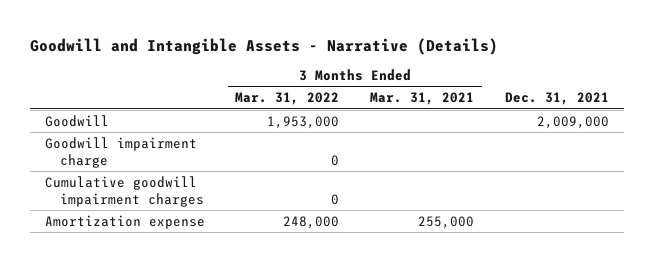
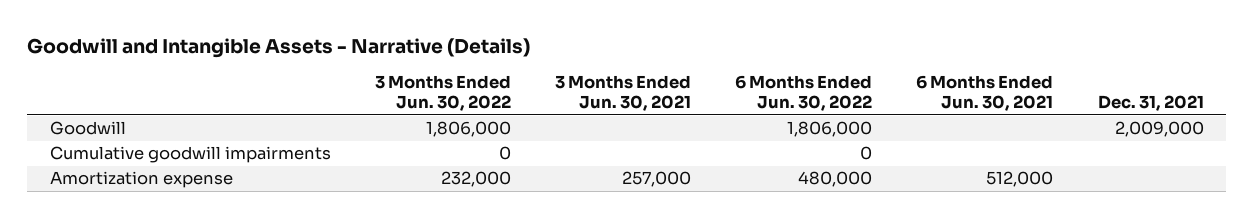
- | 3 Months Ended Mar. 31, 2022 | 3 Months Ended Mar. 31, 2021 | Dec. 31, 2021
+ | 3 Months Ended Jun. 30, 2022 | 3 Months Ended Jun. 30, 2021 | 6 Months Ended Jun. 30, 2022 | 6 Months Ended Jun. 30, 2021 | Dec. 31, 2021
- Goodwill impairment charge | 0 | |
- Cumulative goodwill impairment charges | 0 | |
+ Cumulative goodwill impairments | 0 | | 0 | |

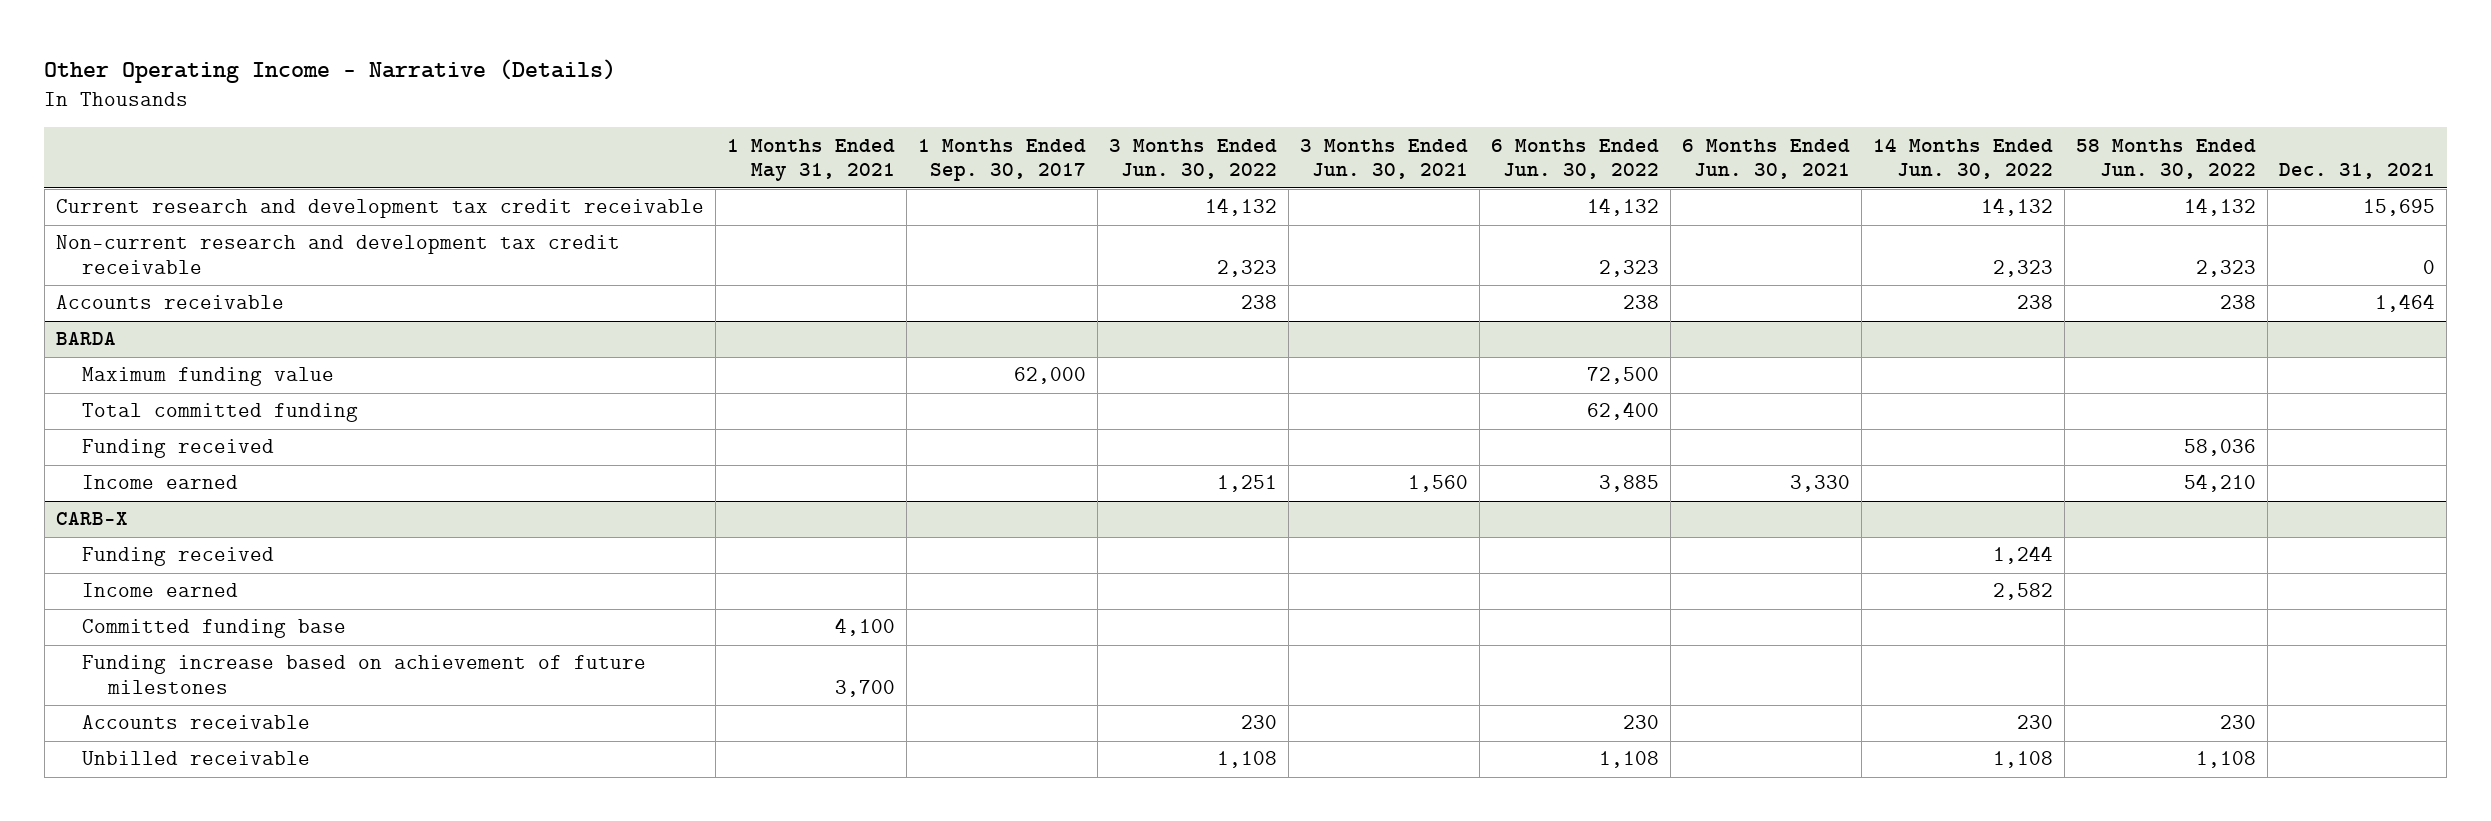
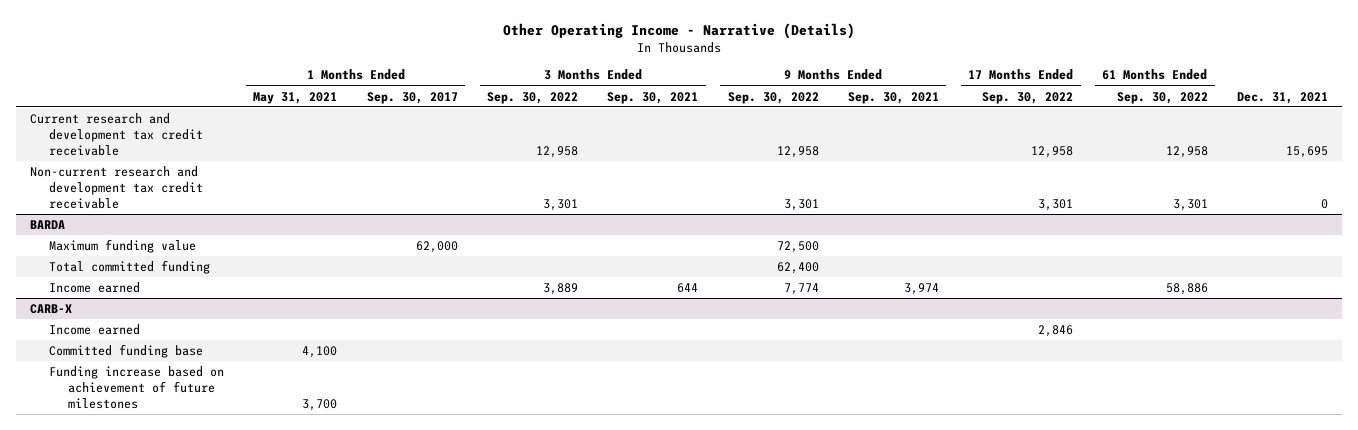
- | 1 Months Ended May 31, 2021 | 1 Months Ended Sep. 30, 2017 | 3 Months Ended Jun. 30, 2022 | 3 Months Ended Jun. 30, 2021 | 6 Months Ended Jun. 30, 2022 | 6 Months Ended Jun. 30, 2021 | 14 Months Ended Jun. 30, 2022 | 58 Months Ended Jun. 30, 2022 | Dec. 31, 2021
+ | 1 Months Ended May 31, 2021 | 1 Months Ended Sep. 30, 2017 | 3 Months Ended Sep. 30, 2022 | 3 Months Ended Sep. 30, 2021 | 9 Months Ended Sep. 30, 2022 | 9 Months Ended Sep. 30, 2021 | 17 Months Ended Sep. 30, 2022 | 61 Months Ended Sep. 30, 2022 | Dec. 31, 2021
- Accounts receivable | | | 238 | | 238 | | 238 | 238 | 1,464
@ BARDA
- Funding received | | | | | | | | 58,036 |
@ CARB-X
- Funding received | | | | | | | 1,244 | |
- Accounts receivable | | | 230 | | 230 | | 230 | 230 |
- Unbilled receivable | | | 1,108 | | 1,108 | | 1,108 | 1,108 |

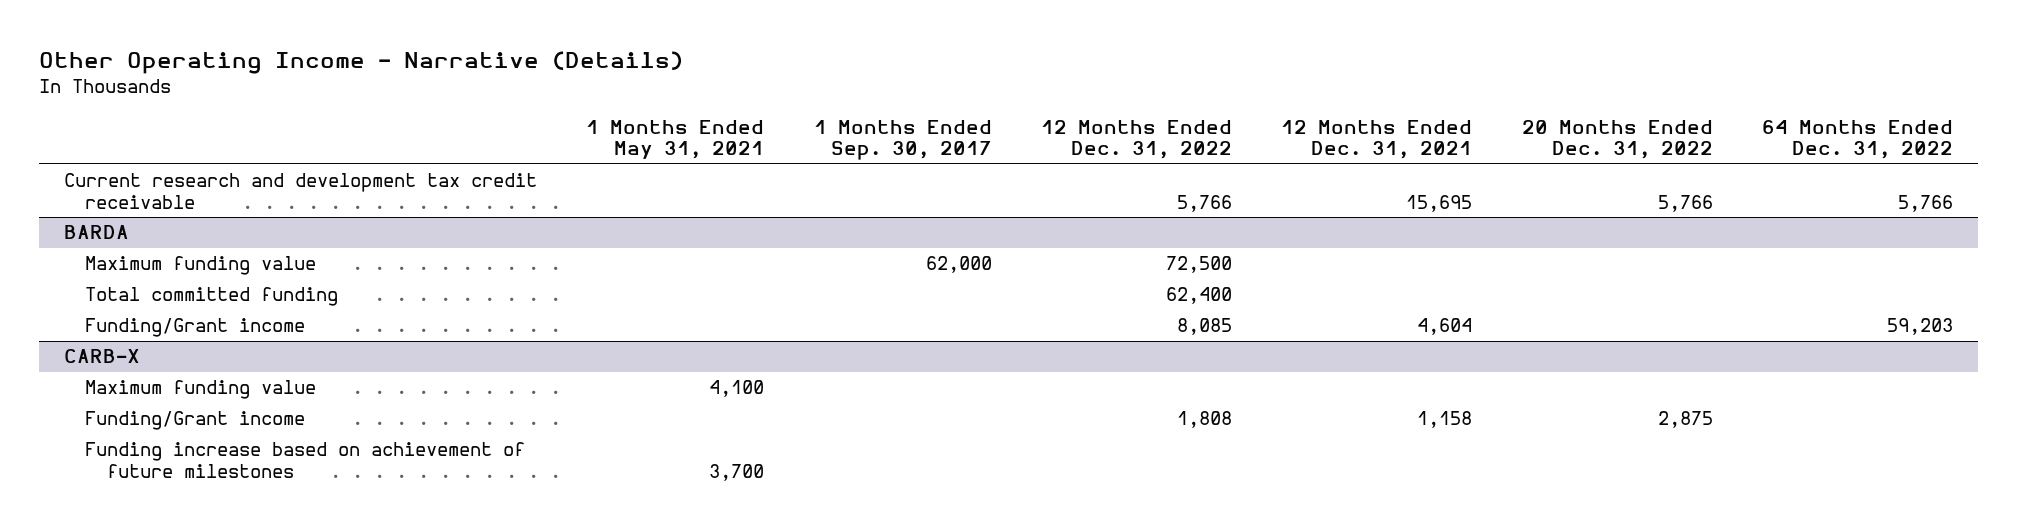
- | 1 Months Ended May 31, 2021 | 1 Months Ended Sep. 30, 2017 | 3 Months Ended Sep. 30, 2022 | 3 Months Ended Sep. 30, 2021 | 9 Months Ended Sep. 30, 2022 | 9 Months Ended Sep. 30, 2021 | 17 Months Ended Sep. 30, 2022 | 61 Months Ended Sep. 30, 2022 | Dec. 31, 2021
+ | 1 Months Ended May 31, 2021 | 1 Months Ended Sep. 30, 2017 | 12 Months Ended Dec. 31, 2022 | 12 Months Ended Dec. 31, 2021 | 20 Months Ended Dec. 31, 2022 | 64 Months Ended Dec. 31, 2022
- Non-current research and development tax credit receivable | | | 3,301 | | 3,301 | | 3,301 | 3,301 | 0
@ BARDA
- Income earned | | | 3,889 | 644 | 7,774 | 3,974 | | 58,886 |
+ Funding/Grant income | | | 8,085 | 4,604 | | 59,203
@ CARB-X
- Income earned | | | | | | | 2,846 | |
- Committed funding base | 4,100 | | | | | | | |
+ Maximum funding value | 4,100 | | | | |
+ Funding/Grant income | | | 1,808 | 1,158 | 2,875 |

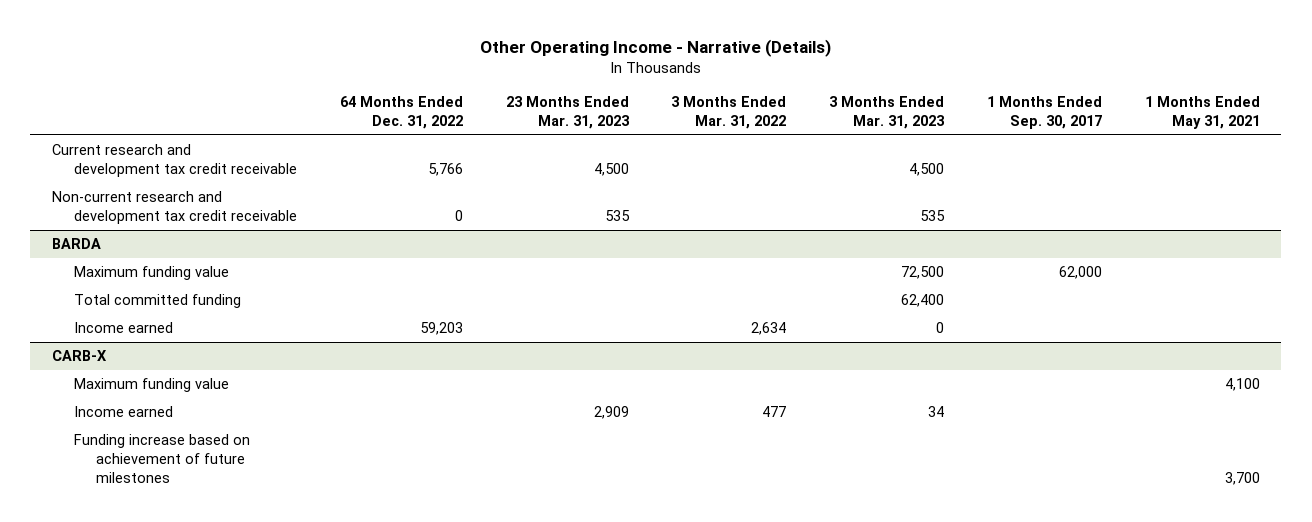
- | 1 Months Ended May 31, 2021 | 1 Months Ended Sep. 30, 2017 | 12 Months Ended Dec. 31, 2022 | 12 Months Ended Dec. 31, 2021 | 20 Months Ended Dec. 31, 2022 | 64 Months Ended Dec. 31, 2022
+ | 64 Months Ended Dec. 31, 2022 | 23 Months Ended Mar. 31, 2023 | 3 Months Ended Mar. 31, 2022 | 3 Months Ended Mar. 31, 2023 | 1 Months Ended Sep. 30, 2017 | 1 Months Ended May 31, 2021
+ Non-current research and development tax credit receivable | 0 | 535 | | 535 | |
@ BARDA
- Funding/Grant income | | | 8,085 | 4,604 | | 59,203
+ Income earned | 59,203 | | 2,634 | 0 | |
@ CARB-X
- Funding/Grant income | | | 1,808 | 1,158 | 2,875 |
+ Income earned | | 2,909 | 477 | 34 | |

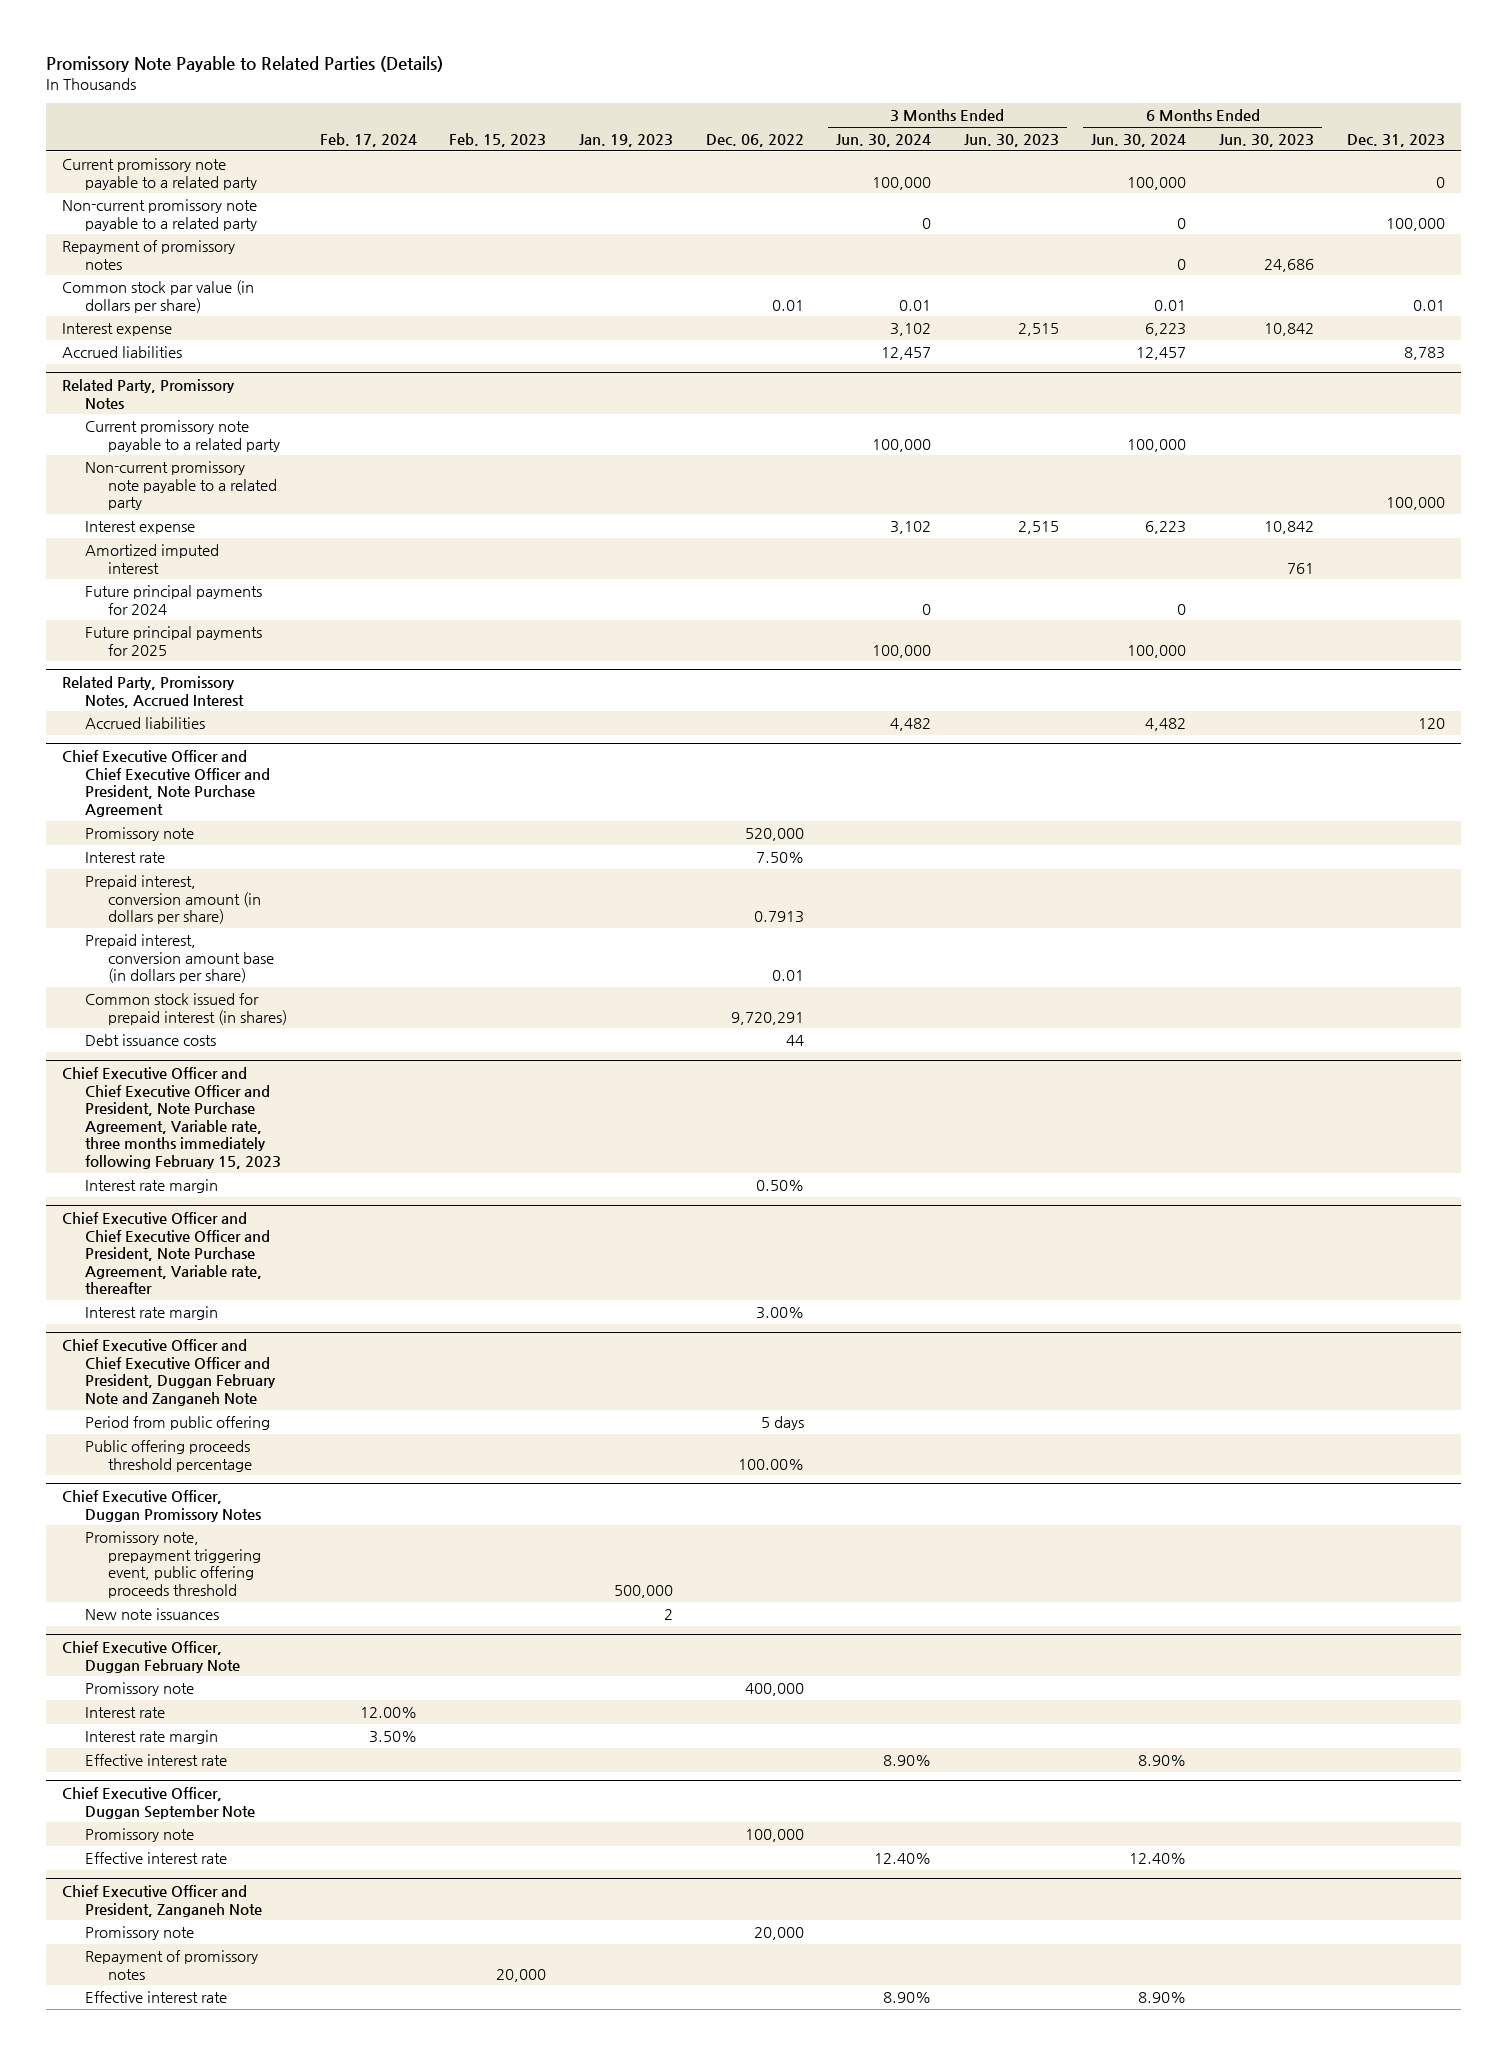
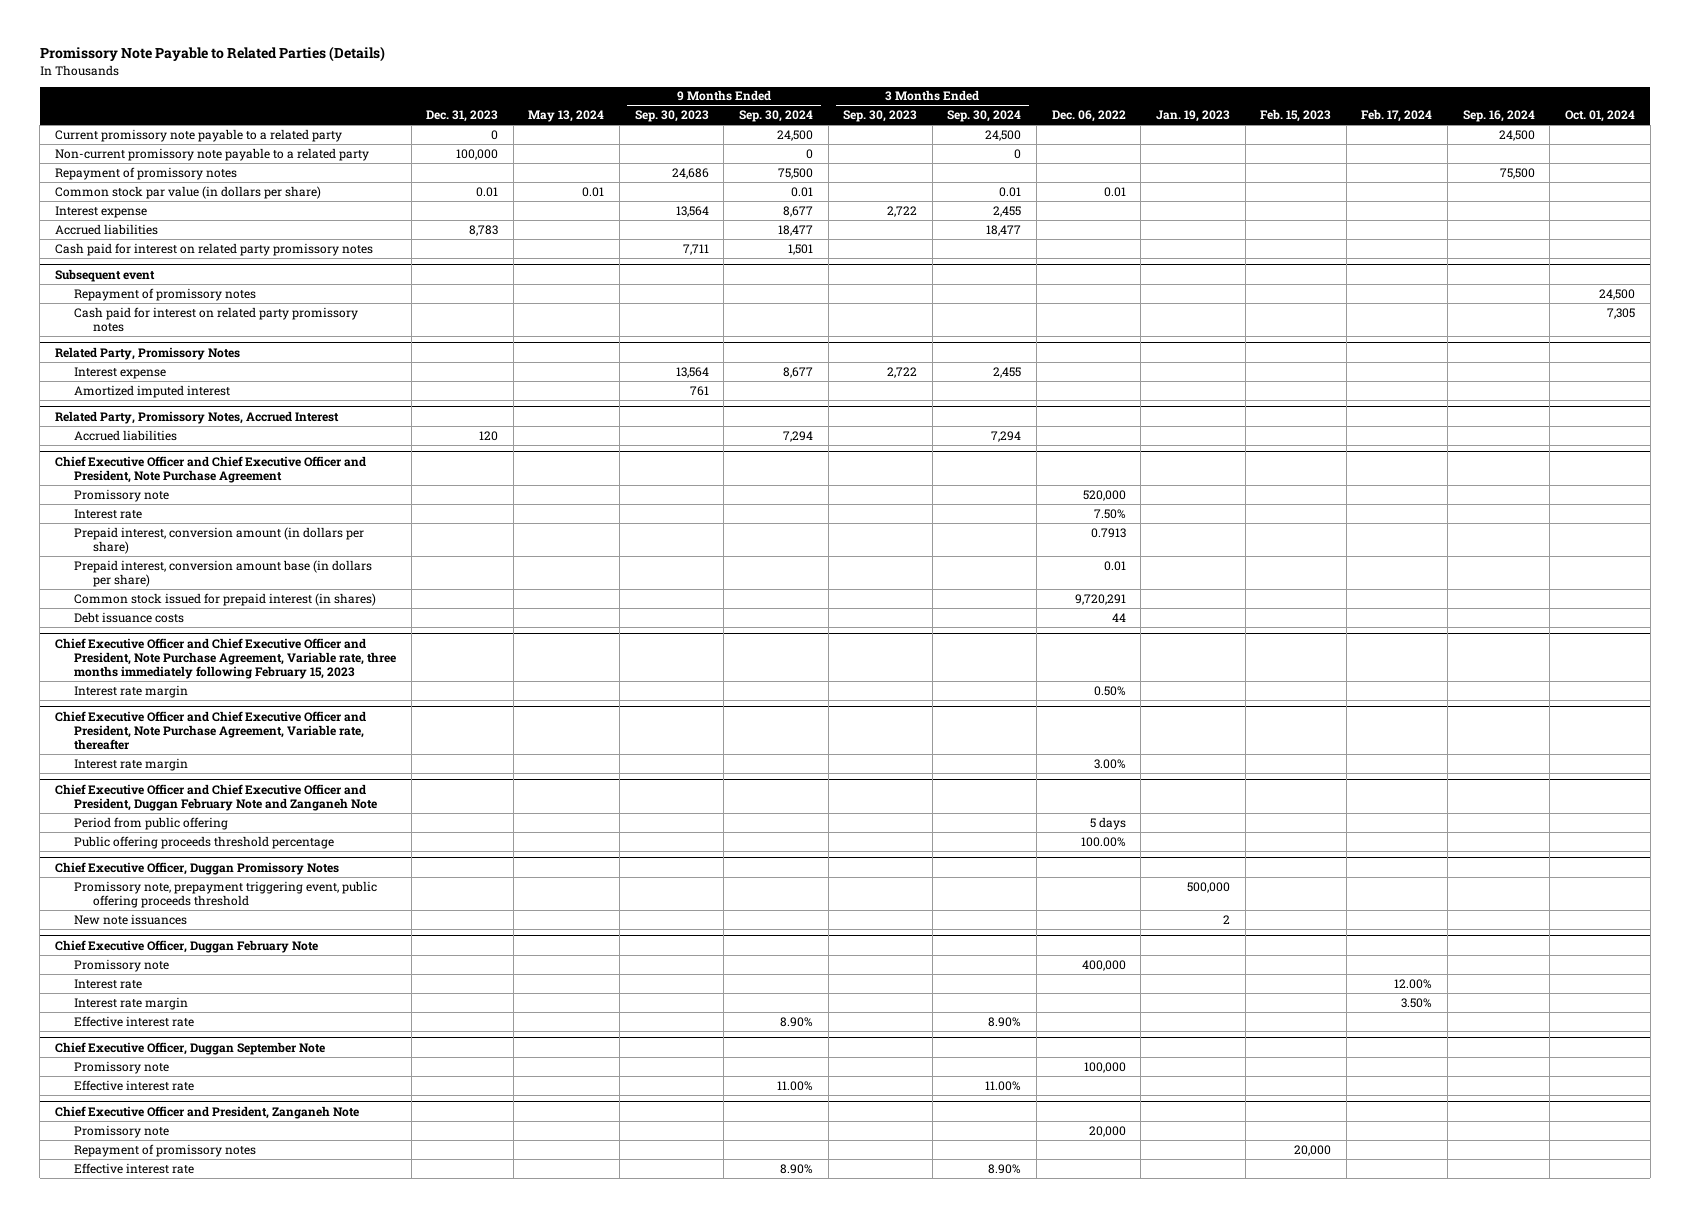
- | Feb. 17, 2024 | Feb. 15, 2023 | Jan. 19, 2023 | Dec. 06, 2022 | 3 Months Ended Jun. 30, 2024 | 3 Months Ended Jun. 30, 2023 | 6 Months Ended Jun. 30, 2024 | 6 Months Ended Jun. 30, 2023 | Dec. 31, 2023
+ | Dec. 31, 2023 | May 13, 2024 | 9 Months Ended Sep. 30, 2023 | 9 Months Ended Sep. 30, 2024 | 3 Months Ended Sep. 30, 2023 | 3 Months Ended Sep. 30, 2024 | Dec. 06, 2022 | Jan. 19, 2023 | Feb. 15, 2023 | Feb. 17, 2024 | Sep. 16, 2024 | Oct. 01, 2024
+ Cash paid for interest on related party promissory notes | | | 7,711 | 1,501 | | | | | | | |
+ Subsequent event
+ Repayment of promissory notes | | | | | | | | | | | | 24,500
+ Cash paid for interest on related party promissory notes | | | | | | | | | | | | 7,305
@ Related Party, Promissory Notes
- Current promissory note payable to a related party | | | | | 100,000 | | 100,000 | |
- Non-current promissory note payable to a related party | | | | | | | | | 100,000
- Future principal payments for 2024 | | | | | 0 | | 0 | |
- Future principal payments for 2025 | | | | | 100,000 | | 100,000 | |

